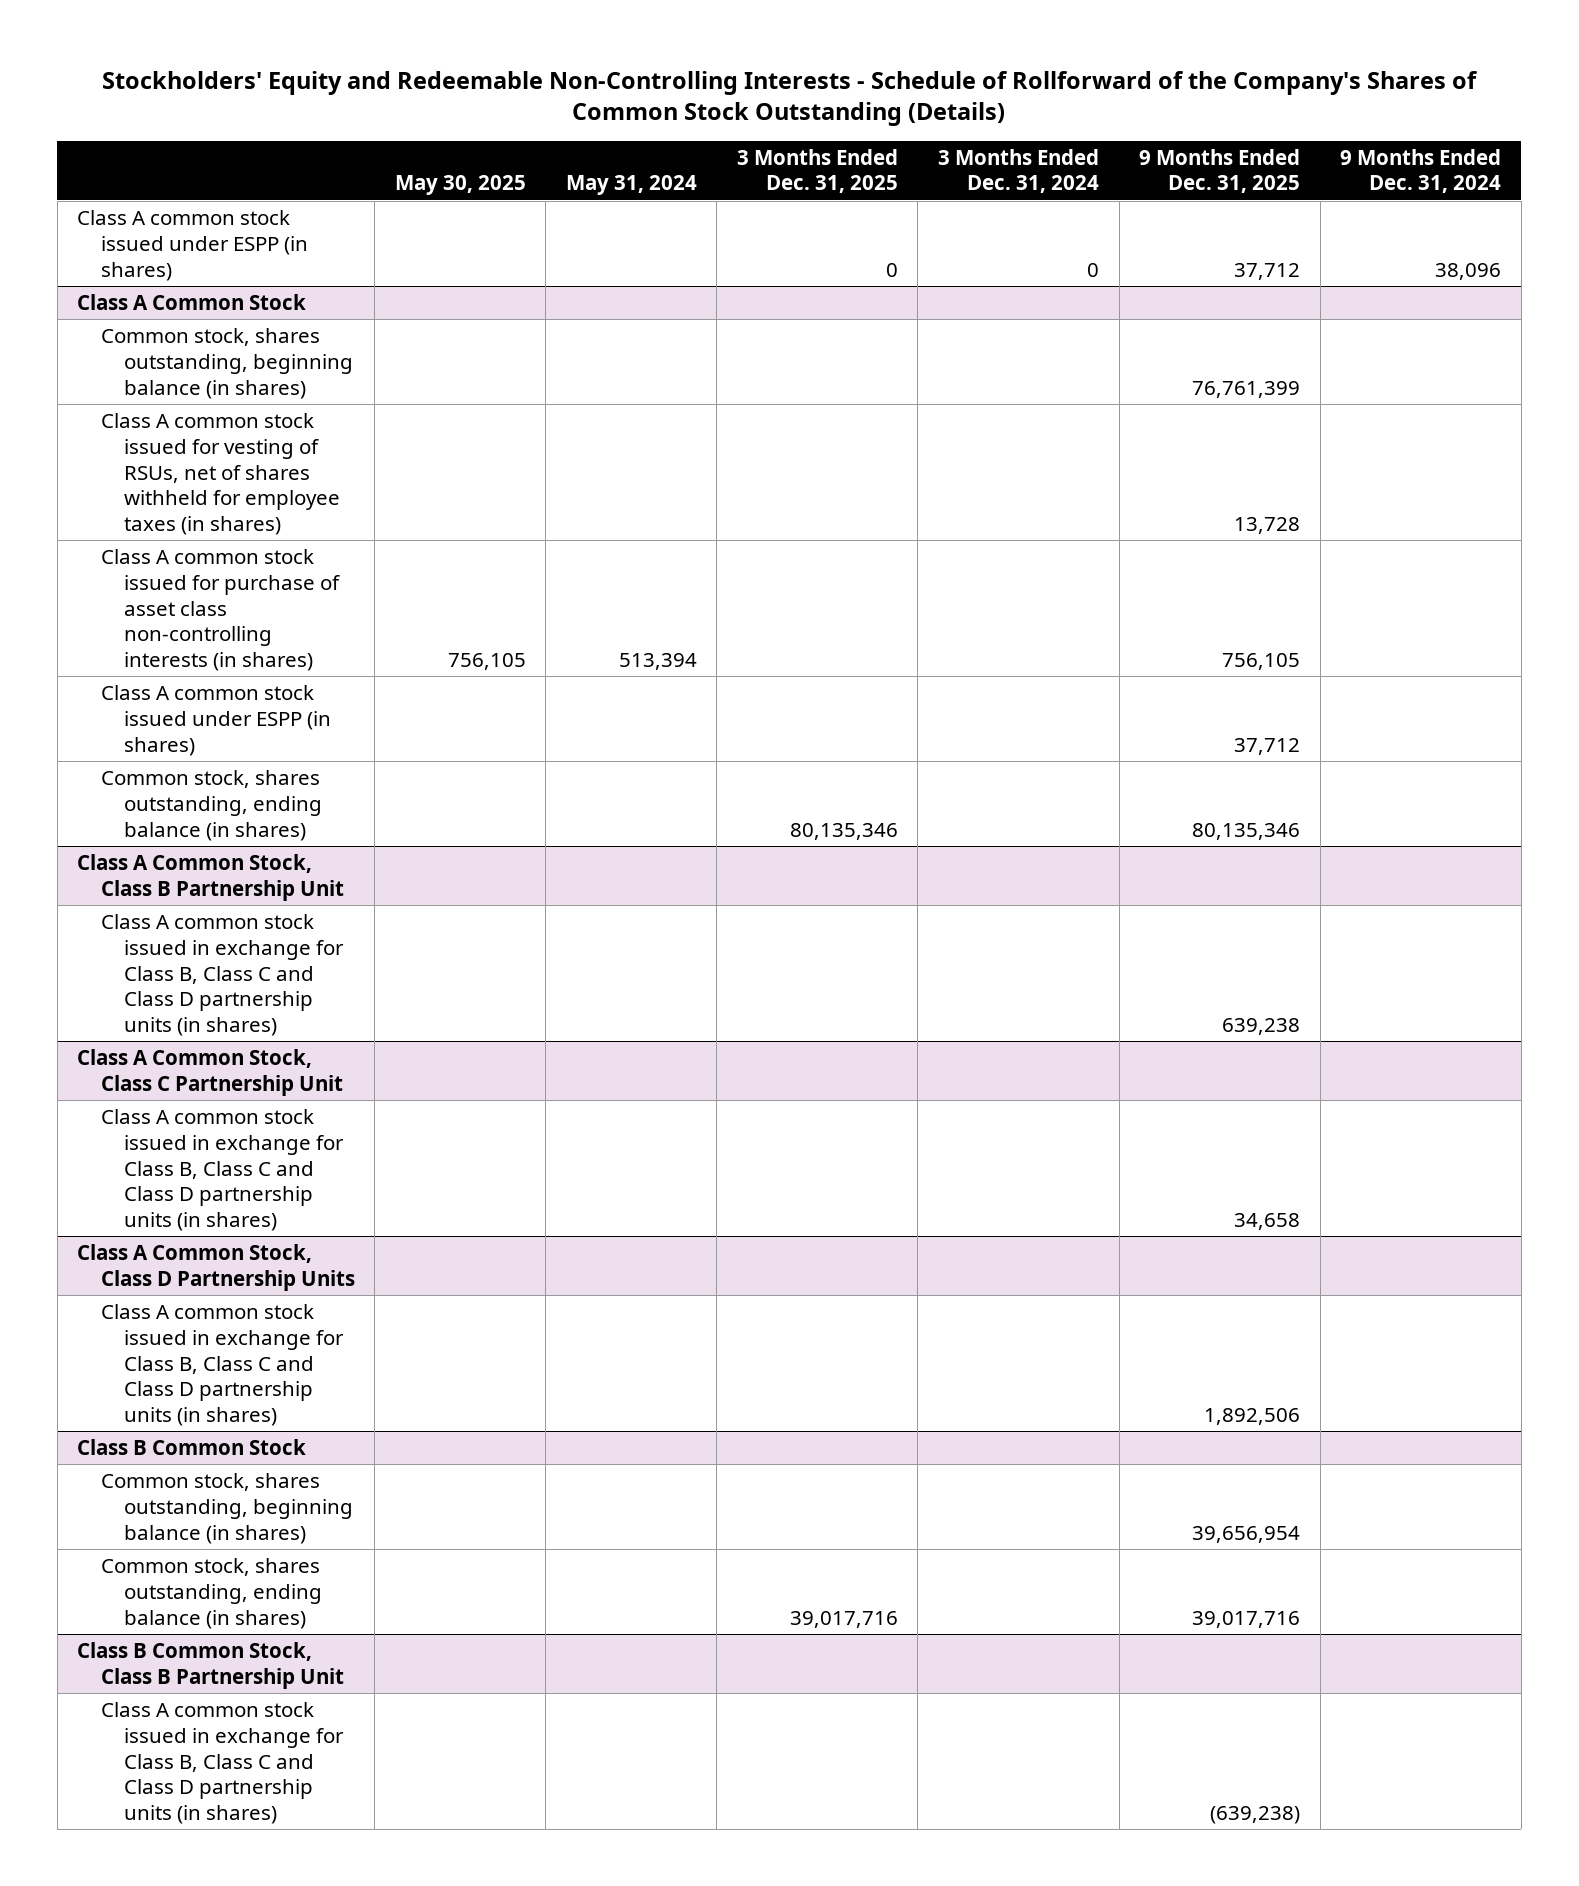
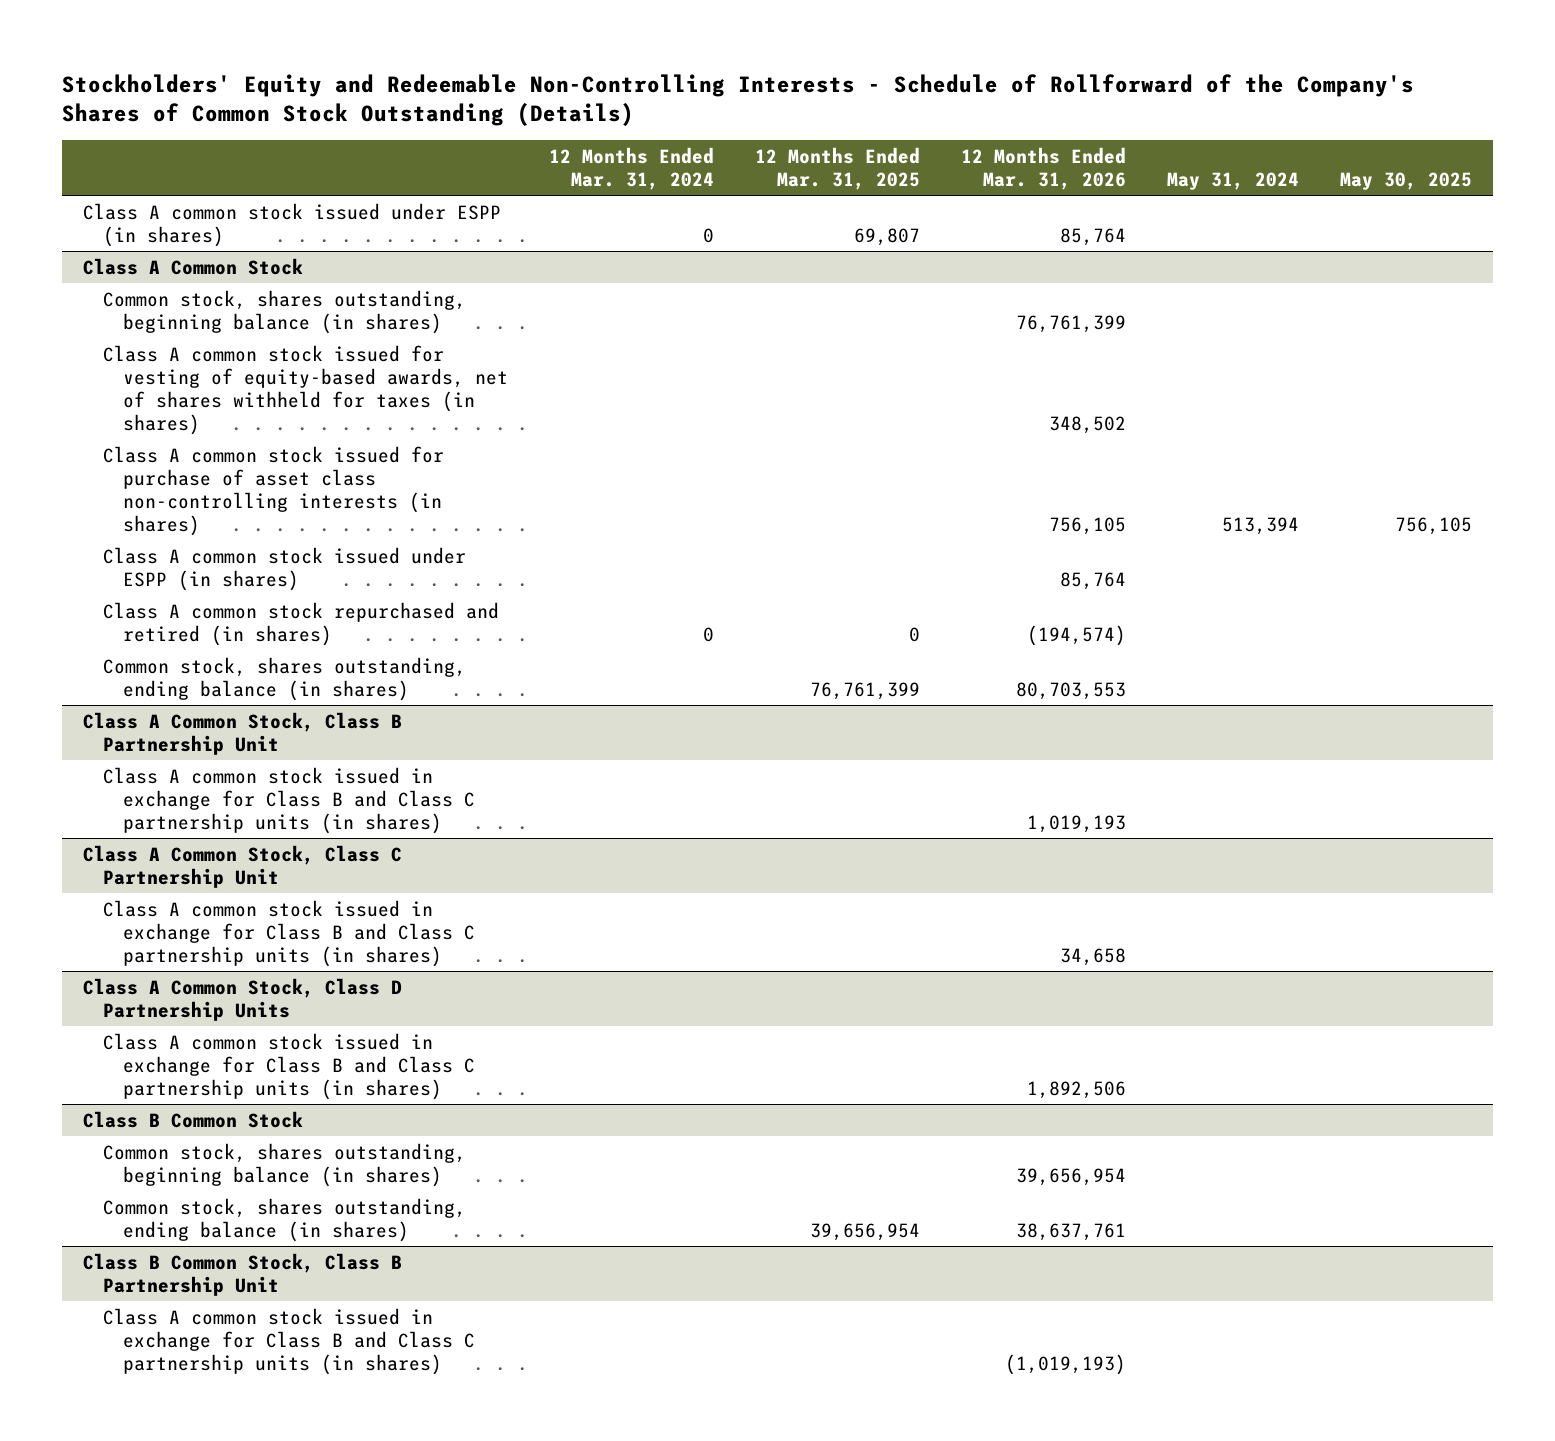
- | May 30, 2025 | May 31, 2024 | 3 Months Ended Dec. 31, 2025 | 3 Months Ended Dec. 31, 2024 | 9 Months Ended Dec. 31, 2025 | 9 Months Ended Dec. 31, 2024
+ | 12 Months Ended Mar. 31, 2024 | 12 Months Ended Mar. 31, 2025 | 12 Months Ended Mar. 31, 2026 | May 31, 2024 | May 30, 2025
@ Class A Common Stock
- Class A common stock issued for vesting of RSUs, net of shares withheld for employee taxes (in shares) | | | | | 13,728 |
+ Class A common stock issued for vesting of equity-based awards, net of shares withheld for taxes (in shares) | | | 348,502 | |
+ Class A common stock repurchased and retired (in shares) | 0 | 0 | (194,574) | |
@ Class A Common Stock, Class B Partnership Unit
- Class A common stock issued in exchange for Class B, Class C and Class D partnership units (in shares) | | | | | 639,238 |
+ Class A common stock issued in exchange for Class B and Class C partnership units (in shares) | | | 1,019,193 | |
@ Class A Common Stock, Class C Partnership Unit
- Class A common stock issued in exchange for Class B, Class C and Class D partnership units (in shares) | | | | | 34,658 |
+ Class A common stock issued in exchange for Class B and Class C partnership units (in shares) | | | 34,658 | |
@ Class A Common Stock, Class D Partnership Units
- Class A common stock issued in exchange for Class B, Class C and Class D partnership units (in shares) | | | | | 1,892,506 |
+ Class A common stock issued in exchange for Class B and Class C partnership units (in shares) | | | 1,892,506 | |
@ Class B Common Stock, Class B Partnership Unit
- Class A common stock issued in exchange for Class B, Class C and Class D partnership units (in shares) | | | | | (639,238) |
+ Class A common stock issued in exchange for Class B and Class C partnership units (in shares) | | | (1,019,193) | |

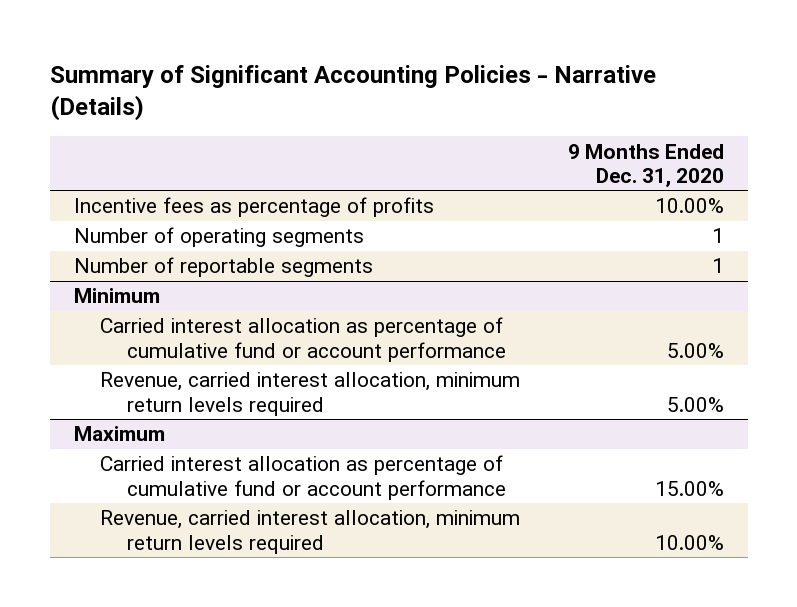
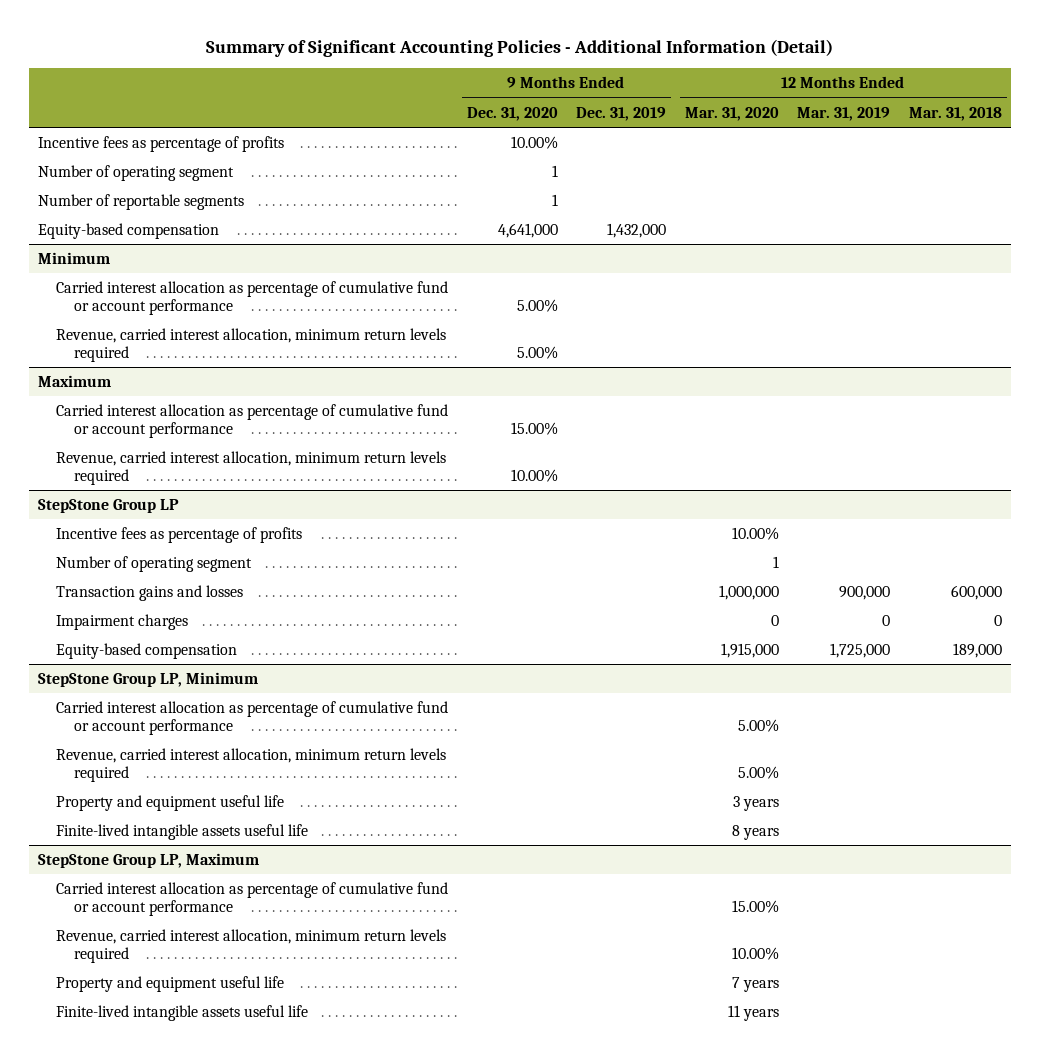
- Summary of Significant Accounting Policies - Narrative (Details)
+ Summary of Significant Accounting Policies - Additional Information (Detail)
- | 9 Months Ended Dec. 31, 2020
+ | 9 Months Ended Dec. 31, 2020 | 9 Months Ended Dec. 31, 2019 | 12 Months Ended Mar. 31, 2020 | 12 Months Ended Mar. 31, 2019 | 12 Months Ended Mar. 31, 2018
- Number of operating segments | 1
+ Number of operating segment | 1 | | | |
+ Equity-based compensation | 4,641,000 | 1,432,000 | | |
+ StepStone Group LP
+ Incentive fees as percentage of profits | | | 10.00% | |
+ Number of operating segment | | | 1 | |
+ Transaction gains and losses | | | 1,000,000 | 900,000 | 600,000
+ Impairment charges | | | 0 | 0 | 0
+ Equity-based compensation | | | 1,915,000 | 1,725,000 | 189,000
+ StepStone Group LP, Minimum
+ Carried interest allocation as percentage of cumulative fund or account performance | | | 5.00% | |
+ Revenue, carried interest allocation, minimum return levels required | | | 5.00% | |
+ Property and equipment useful life | | | 3 years | |
+ Finite-lived intangible assets useful life | | | 8 years | |
+ StepStone Group LP, Maximum
+ Carried interest allocation as percentage of cumulative fund or account performance | | | 15.00% | |
+ Revenue, carried interest allocation, minimum return levels required | | | 10.00% | |
+ Property and equipment useful life | | | 7 years | |
+ Finite-lived intangible assets useful life | | | 11 years | |

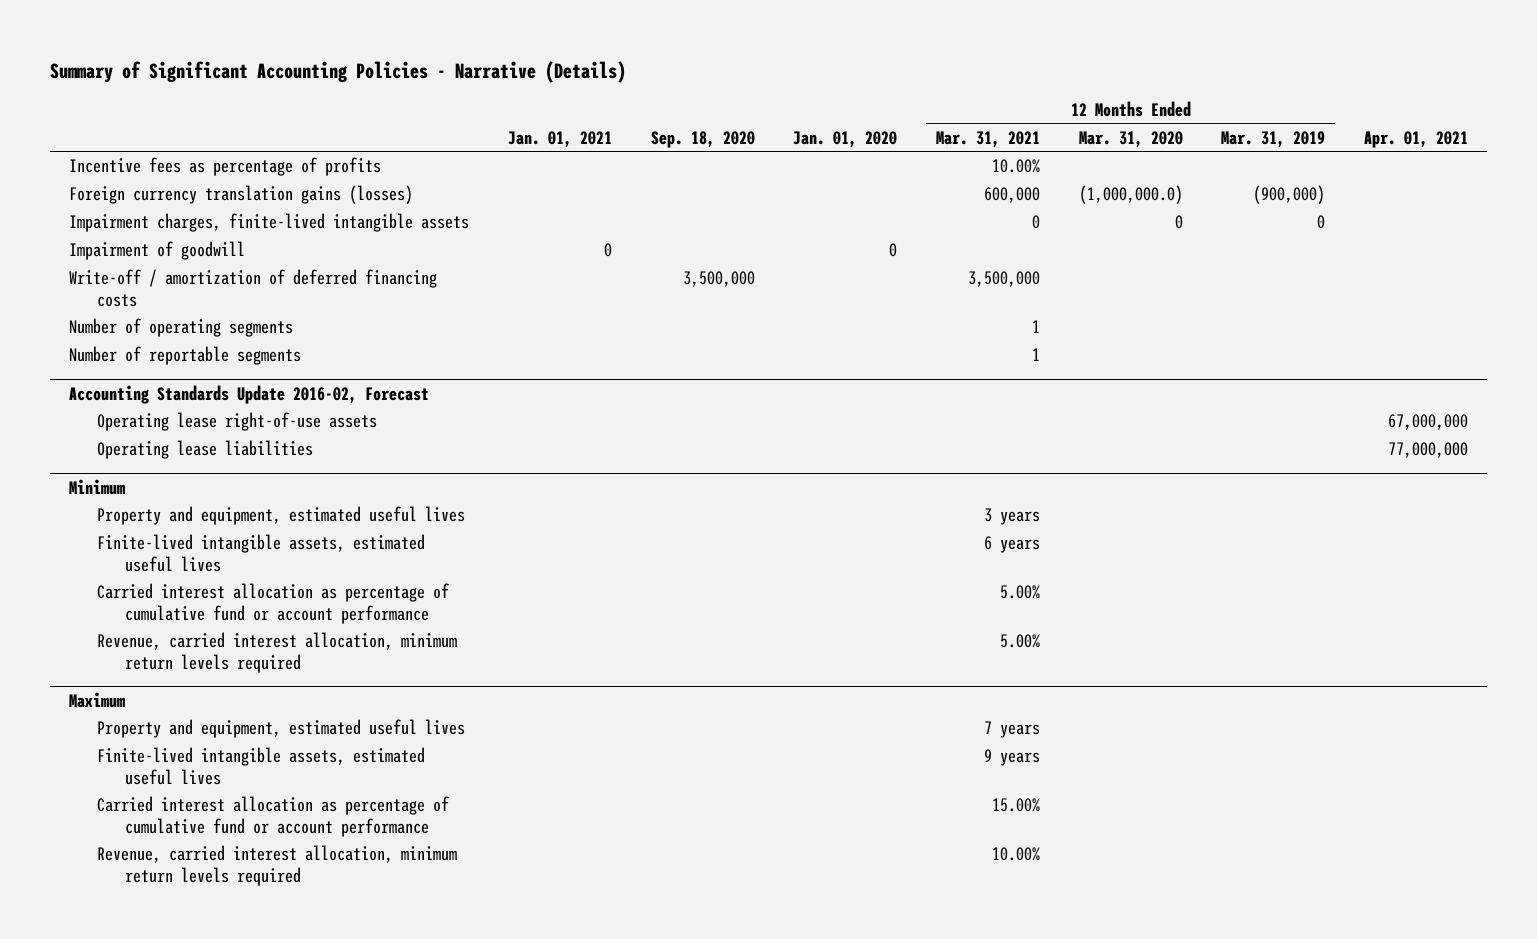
- Summary of Significant Accounting Policies - Additional Information (Detail)
+ Summary of Significant Accounting Policies - Narrative (Details)
- | 9 Months Ended Dec. 31, 2020 | 9 Months Ended Dec. 31, 2019 | 12 Months Ended Mar. 31, 2020 | 12 Months Ended Mar. 31, 2019 | 12 Months Ended Mar. 31, 2018
+ | Jan. 01, 2021 | Sep. 18, 2020 | Jan. 01, 2020 | 12 Months Ended Mar. 31, 2021 | 12 Months Ended Mar. 31, 2020 | 12 Months Ended Mar. 31, 2019 | Apr. 01, 2021
- Number of operating segment | 1 | | | |
+ Foreign currency translation gains (losses) | | | | 600,000 | (1,000,000.0) | (900,000) |
+ Impairment charges, finite-lived intangible assets | | | | 0 | 0 | 0 |
+ Impairment of goodwill | 0 | | 0 | | | |
+ Write-off / amortization of deferred financing costs | | 3,500,000 | | 3,500,000 | | |
+ Number of operating segments | | | | 1 | | |
- Equity-based compensation | 4,641,000 | 1,432,000 | | |
+ Accounting Standards Update 2016-02, Forecast
+ Operating lease right-of-use assets | | | | | | | 67,000,000
+ Operating lease liabilities | | | | | | | 77,000,000
@ Minimum
+ Property and equipment, estimated useful lives | | | | 3 years | | |
+ Finite-lived intangible assets, estimated useful lives | | | | 6 years | | |
@ Maximum
+ Property and equipment, estimated useful lives | | | | 7 years | | |
+ Finite-lived intangible assets, estimated useful lives | | | | 9 years | | |
- StepStone Group LP
- Incentive fees as percentage of profits | | | 10.00% | |
- Number of operating segment | | | 1 | |
- Transaction gains and losses | | | 1,000,000 | 900,000 | 600,000
- Impairment charges | | | 0 | 0 | 0
- Equity-based compensation | | | 1,915,000 | 1,725,000 | 189,000
- StepStone Group LP, Minimum
- Carried interest allocation as percentage of cumulative fund or account performance | | | 5.00% | |
- Revenue, carried interest allocation, minimum return levels required | | | 5.00% | |
- Property and equipment useful life | | | 3 years | |
- Finite-lived intangible assets useful life | | | 8 years | |
- StepStone Group LP, Maximum
- Carried interest allocation as percentage of cumulative fund or account performance | | | 15.00% | |
- Revenue, carried interest allocation, minimum return levels required | | | 10.00% | |
- Property and equipment useful life | | | 7 years | |
- Finite-lived intangible assets useful life | | | 11 years | |

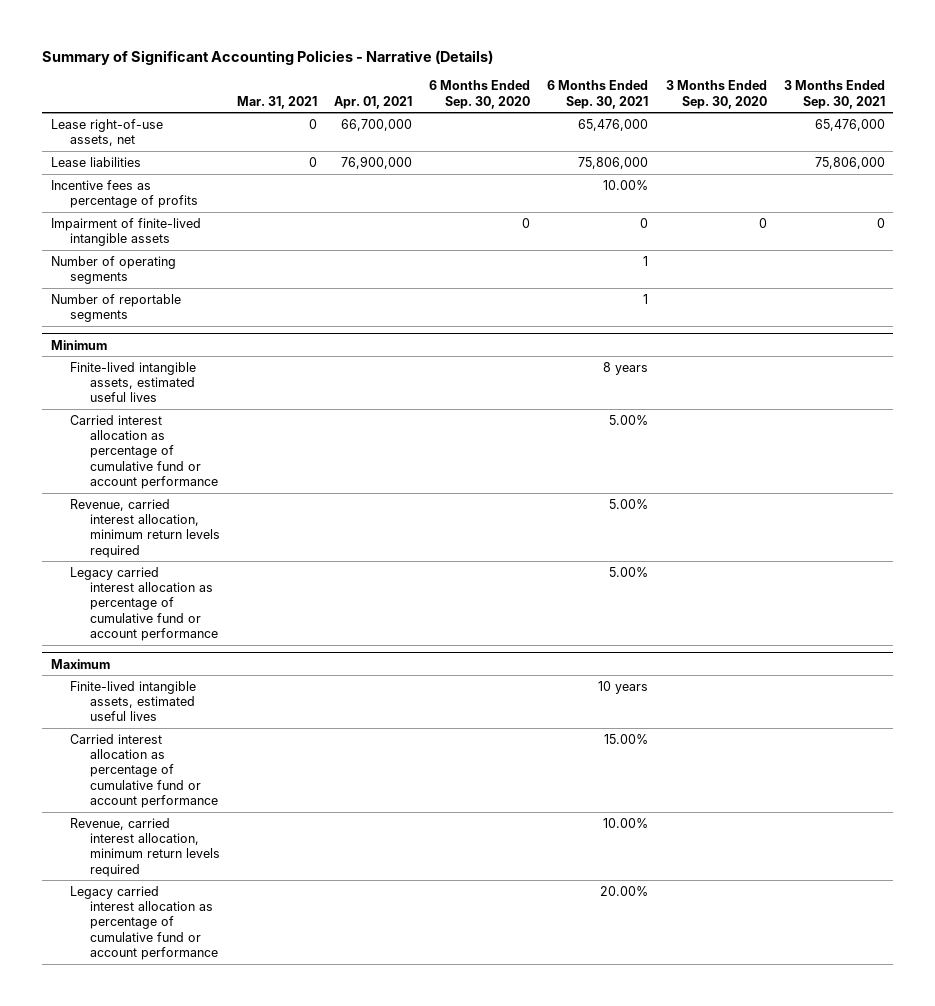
- | Jan. 01, 2021 | Sep. 18, 2020 | Jan. 01, 2020 | 12 Months Ended Mar. 31, 2021 | 12 Months Ended Mar. 31, 2020 | 12 Months Ended Mar. 31, 2019 | Apr. 01, 2021
+ | Mar. 31, 2021 | Apr. 01, 2021 | 6 Months Ended Sep. 30, 2020 | 6 Months Ended Sep. 30, 2021 | 3 Months Ended Sep. 30, 2020 | 3 Months Ended Sep. 30, 2021
+ Lease right-of-use assets, net | 0 | 66,700,000 | | 65,476,000 | | 65,476,000
+ Lease liabilities | 0 | 76,900,000 | | 75,806,000 | | 75,806,000
- Foreign currency translation gains (losses) | | | | 600,000 | (1,000,000.0) | (900,000) |
- Impairment charges, finite-lived intangible assets | | | | 0 | 0 | 0 |
- Impairment of goodwill | 0 | | 0 | | | |
- Write-off / amortization of deferred financing costs | | 3,500,000 | | 3,500,000 | | |
+ Impairment of finite-lived intangible assets | | | 0 | 0 | 0 | 0
- Accounting Standards Update 2016-02, Forecast
- Operating lease right-of-use assets | | | | | | | 67,000,000
- Operating lease liabilities | | | | | | | 77,000,000
@ Minimum
- Property and equipment, estimated useful lives | | | | 3 years | | |
+ Legacy carried interest allocation as percentage of cumulative fund or account performance | | | | 5.00% | |
@ Maximum
- Property and equipment, estimated useful lives | | | | 7 years | | |
+ Legacy carried interest allocation as percentage of cumulative fund or account performance | | | | 20.00% | |

